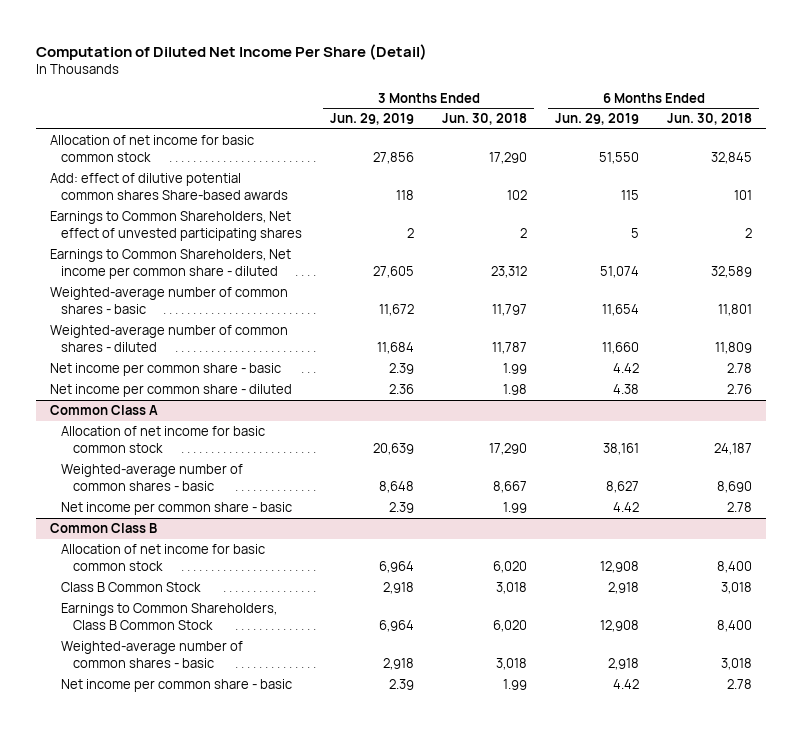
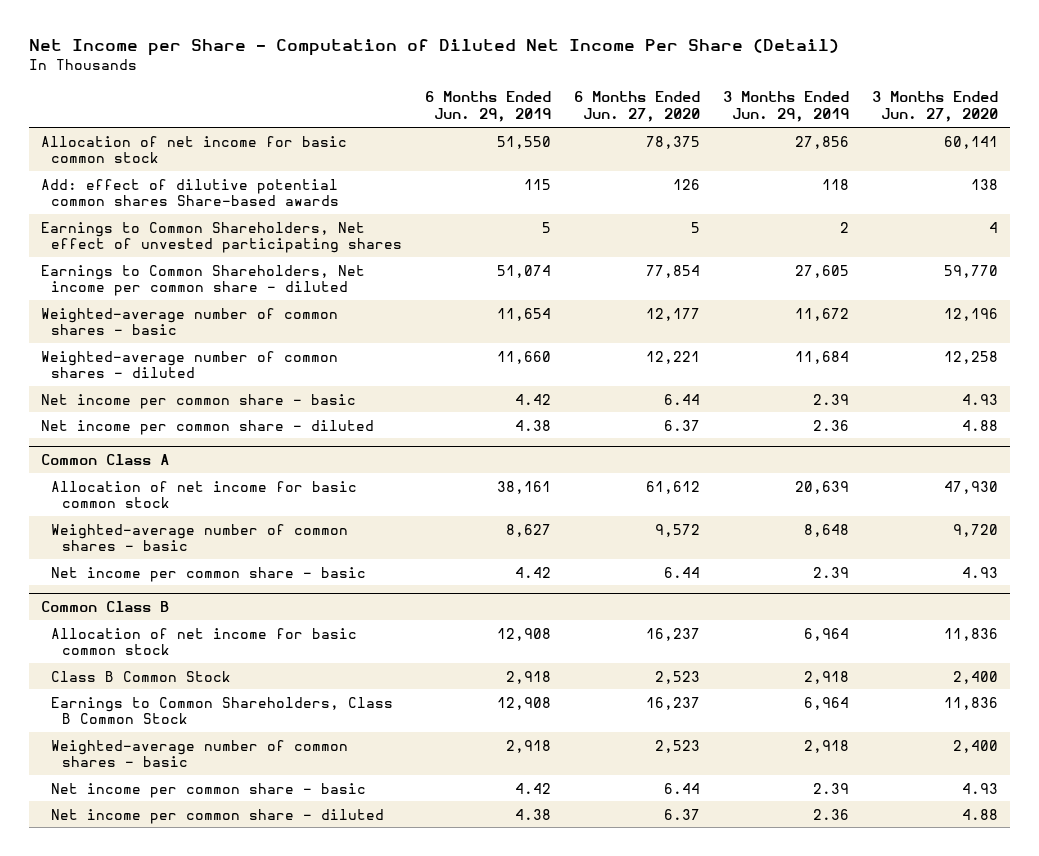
- Computation of Diluted Net Income Per Share (Detail)
+ Net Income per Share - Computation of Diluted Net Income Per Share (Detail)
- | 3 Months Ended Jun. 29, 2019 | 3 Months Ended Jun. 30, 2018 | 6 Months Ended Jun. 29, 2019 | 6 Months Ended Jun. 30, 2018
+ | 6 Months Ended Jun. 29, 2019 | 6 Months Ended Jun. 27, 2020 | 3 Months Ended Jun. 29, 2019 | 3 Months Ended Jun. 27, 2020
@ Common Class B
+ Net income per common share - diluted | 4.38 | 6.37 | 2.36 | 4.88

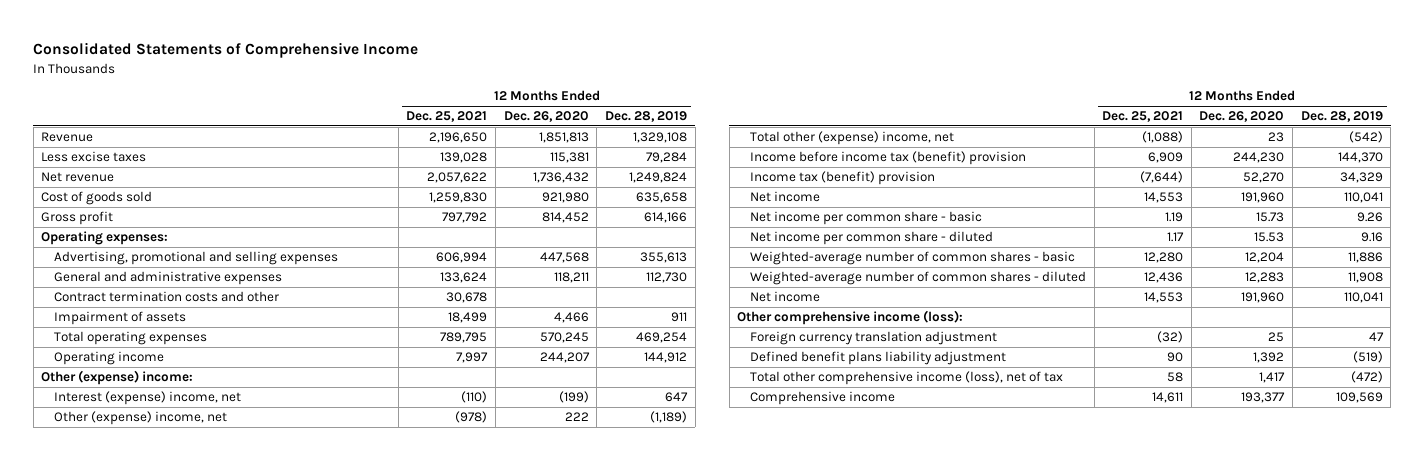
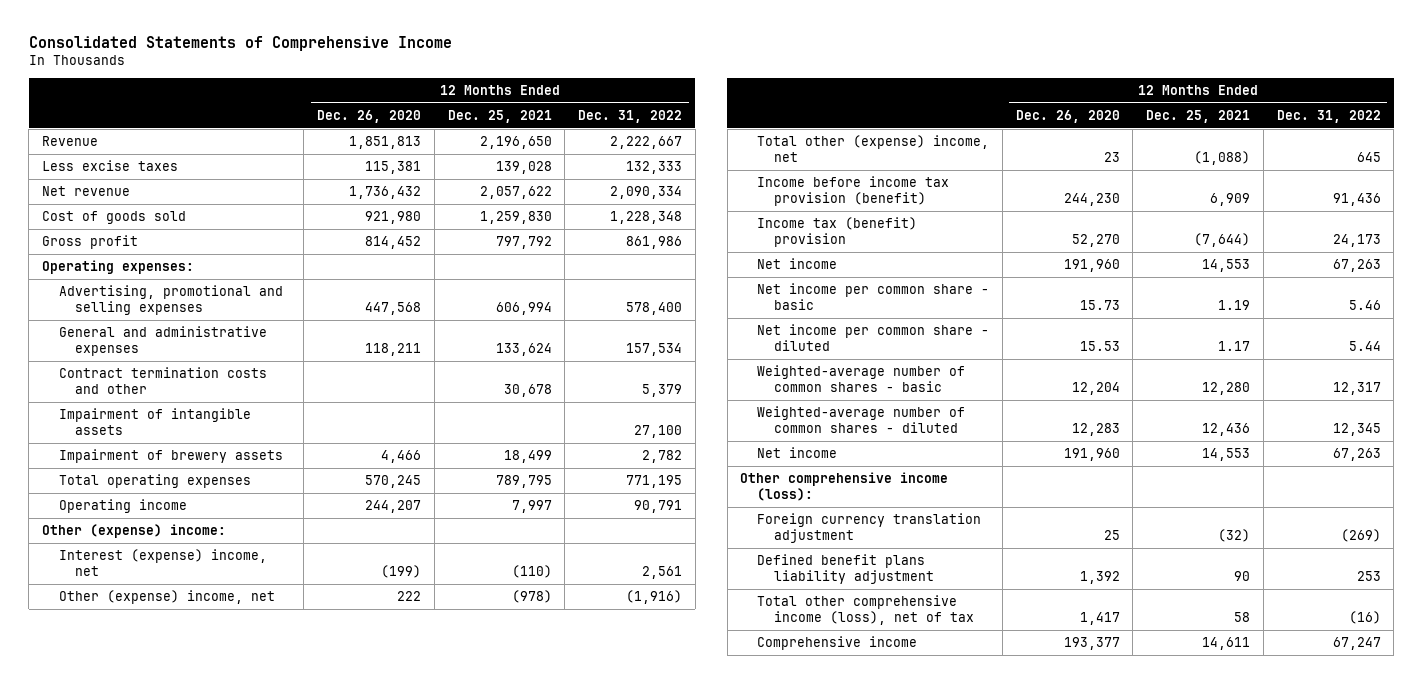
- | 12 Months Ended Dec. 25, 2021 | 12 Months Ended Dec. 26, 2020 | 12 Months Ended Dec. 28, 2019
+ | 12 Months Ended Dec. 26, 2020 | 12 Months Ended Dec. 25, 2021 | 12 Months Ended Dec. 31, 2022
- Impairment of assets | 18,499 | 4,466 | 911
+ Impairment of intangible assets | | | 27,100
+ Impairment of brewery assets | 4,466 | 18,499 | 2,782
- Income before income tax (benefit) provision | 6,909 | 244,230 | 144,370
+ Income before income tax provision (benefit) | 244,230 | 6,909 | 91,436

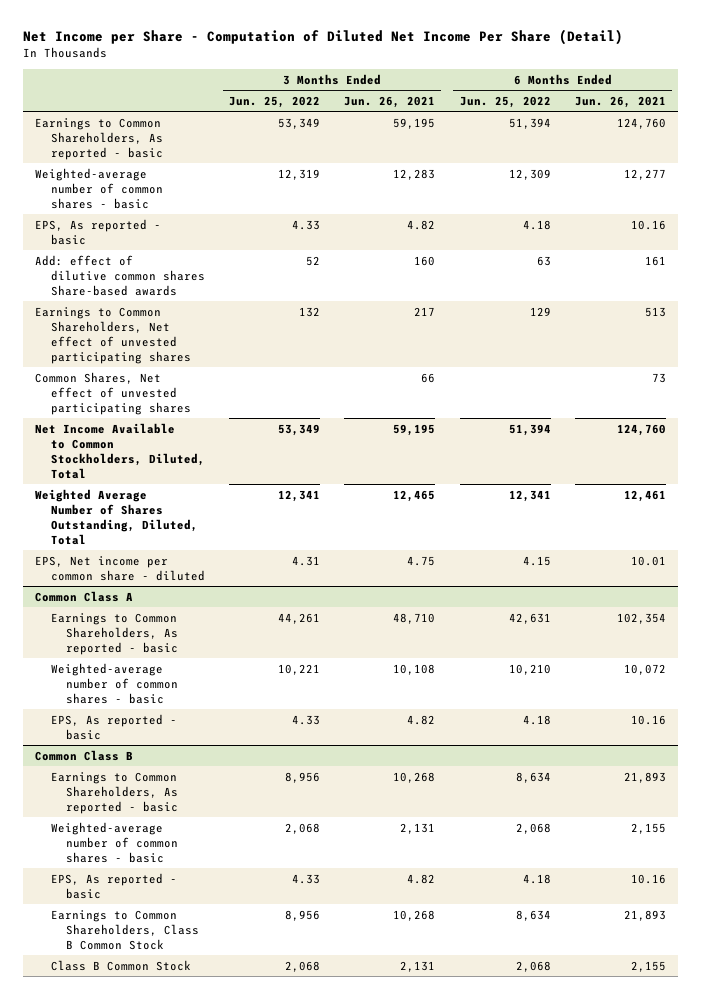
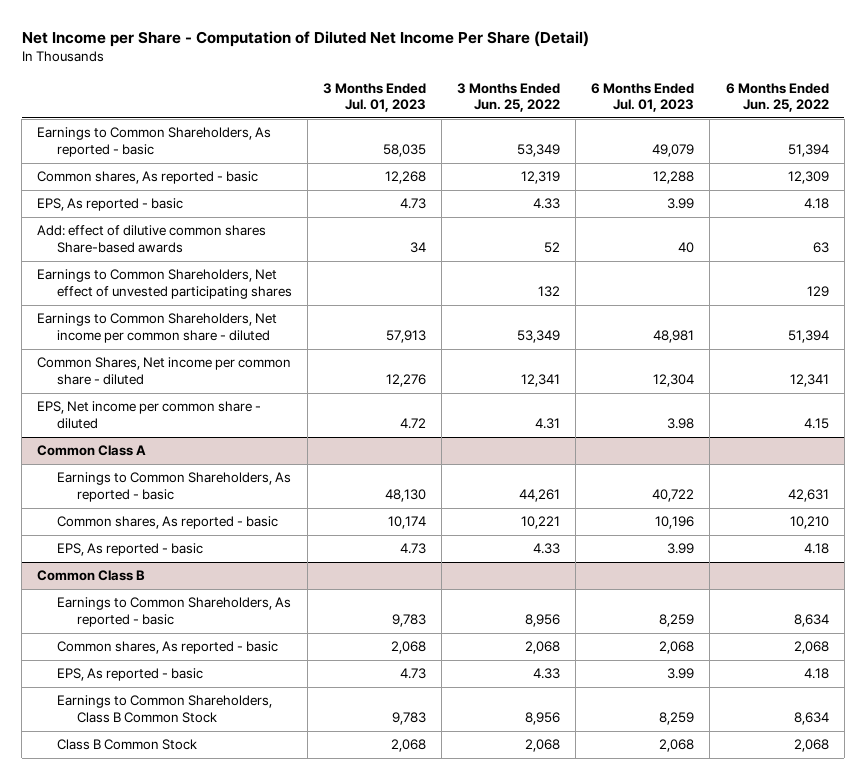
- | 3 Months Ended Jun. 25, 2022 | 3 Months Ended Jun. 26, 2021 | 6 Months Ended Jun. 25, 2022 | 6 Months Ended Jun. 26, 2021
+ | 3 Months Ended Jul. 01, 2023 | 3 Months Ended Jun. 25, 2022 | 6 Months Ended Jul. 01, 2023 | 6 Months Ended Jun. 25, 2022
- Weighted-average number of common shares - basic | 12,319 | 12,283 | 12,309 | 12,277
+ Common shares, As reported - basic | 12,268 | 12,319 | 12,288 | 12,309
- Common Shares, Net effect of unvested participating shares | | 66 | | 73
- Net Income Available to Common Stockholders, Diluted, Total | 53,349 | 59,195 | 51,394 | 124,760
- Weighted Average Number of Shares Outstanding, Diluted, Total | 12,341 | 12,465 | 12,341 | 12,461
+ Earnings to Common Shareholders, Net income per common share - diluted | 57,913 | 53,349 | 48,981 | 51,394
+ Common Shares, Net income per common share - diluted | 12,276 | 12,341 | 12,304 | 12,341
@ Common Class A
- Weighted-average number of common shares - basic | 10,221 | 10,108 | 10,210 | 10,072
+ Common shares, As reported - basic | 10,174 | 10,221 | 10,196 | 10,210
@ Common Class B
- Weighted-average number of common shares - basic | 2,068 | 2,131 | 2,068 | 2,155
+ Common shares, As reported - basic | 2,068 | 2,068 | 2,068 | 2,068

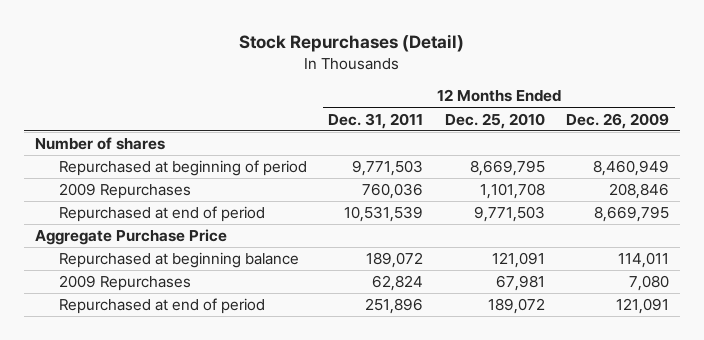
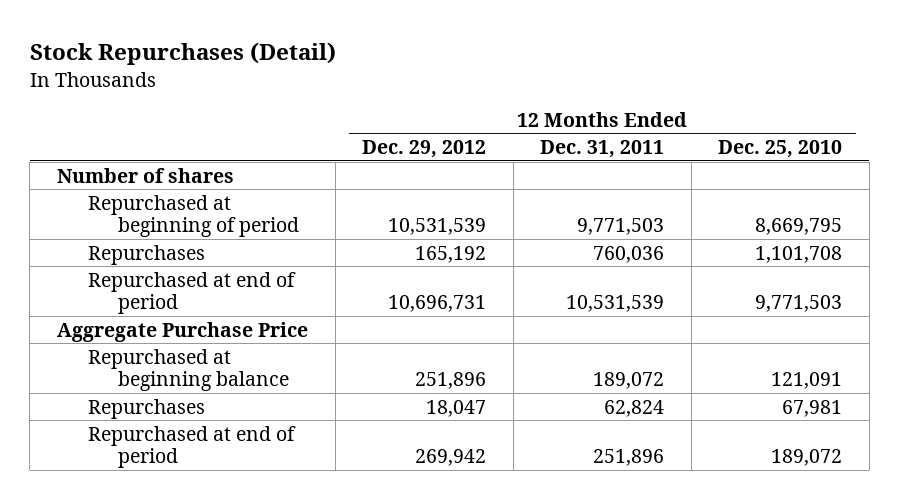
- | 12 Months Ended Dec. 31, 2011 | 12 Months Ended Dec. 25, 2010 | 12 Months Ended Dec. 26, 2009
+ | 12 Months Ended Dec. 29, 2012 | 12 Months Ended Dec. 31, 2011 | 12 Months Ended Dec. 25, 2010
- 2009 Repurchases | 760,036 | 1,101,708 | 208,846
+ Repurchases | 165,192 | 760,036 | 1,101,708
- 2009 Repurchases | 62,824 | 67,981 | 7,080
+ Repurchases | 18,047 | 62,824 | 67,981

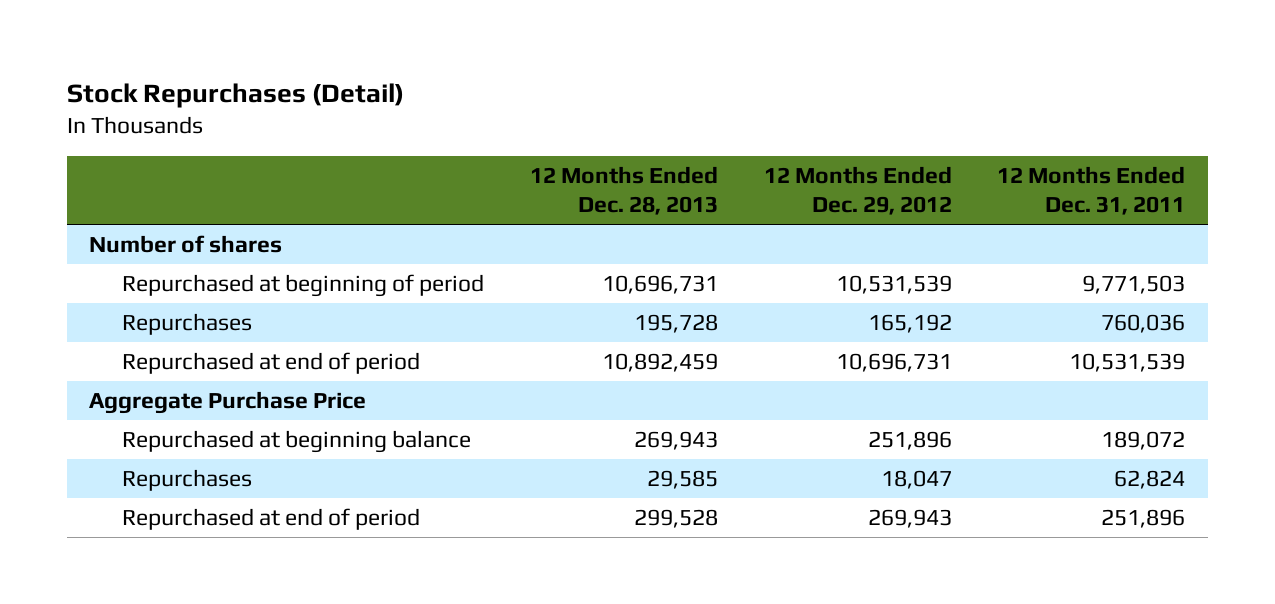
- | 12 Months Ended Dec. 29, 2012 | 12 Months Ended Dec. 31, 2011 | 12 Months Ended Dec. 25, 2010
+ | 12 Months Ended Dec. 28, 2013 | 12 Months Ended Dec. 29, 2012 | 12 Months Ended Dec. 31, 2011
- Repurchased at end of period | 269,942 | 251,896 | 189,072
+ Repurchased at end of period | 299,528 | 269,943 | 251,896

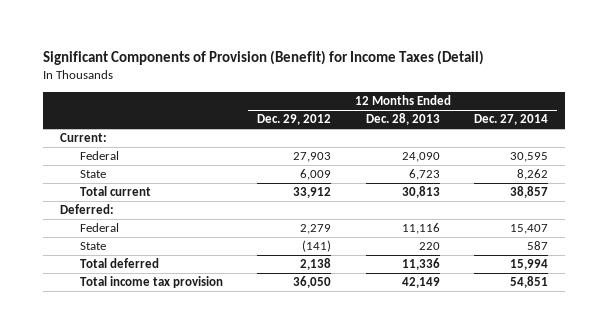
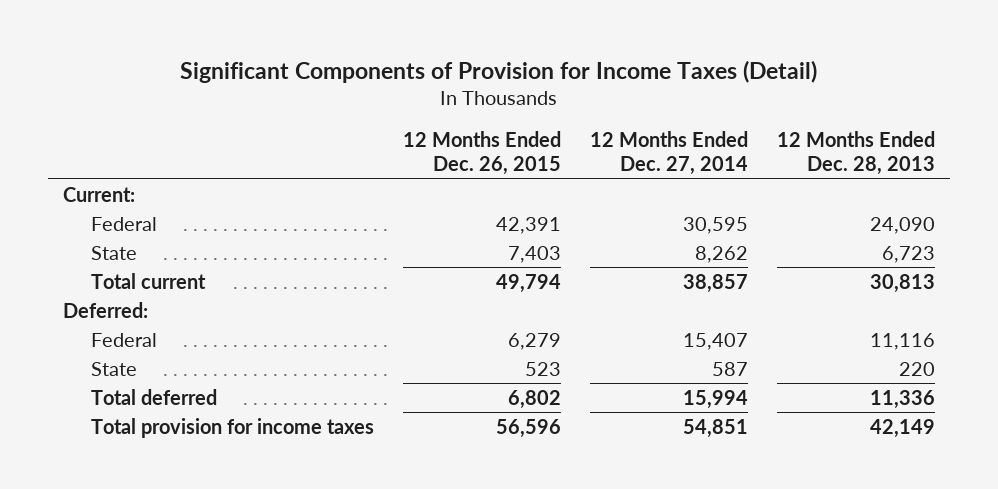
- Significant Components of Provision (Benefit) for Income Taxes (Detail)
+ Significant Components of Provision for Income Taxes (Detail)
- | 12 Months Ended Dec. 29, 2012 | 12 Months Ended Dec. 28, 2013 | 12 Months Ended Dec. 27, 2014
+ | 12 Months Ended Dec. 26, 2015 | 12 Months Ended Dec. 27, 2014 | 12 Months Ended Dec. 28, 2013
- Total income tax provision | 36,050 | 42,149 | 54,851
+ Total provision for income taxes | 56,596 | 54,851 | 42,149

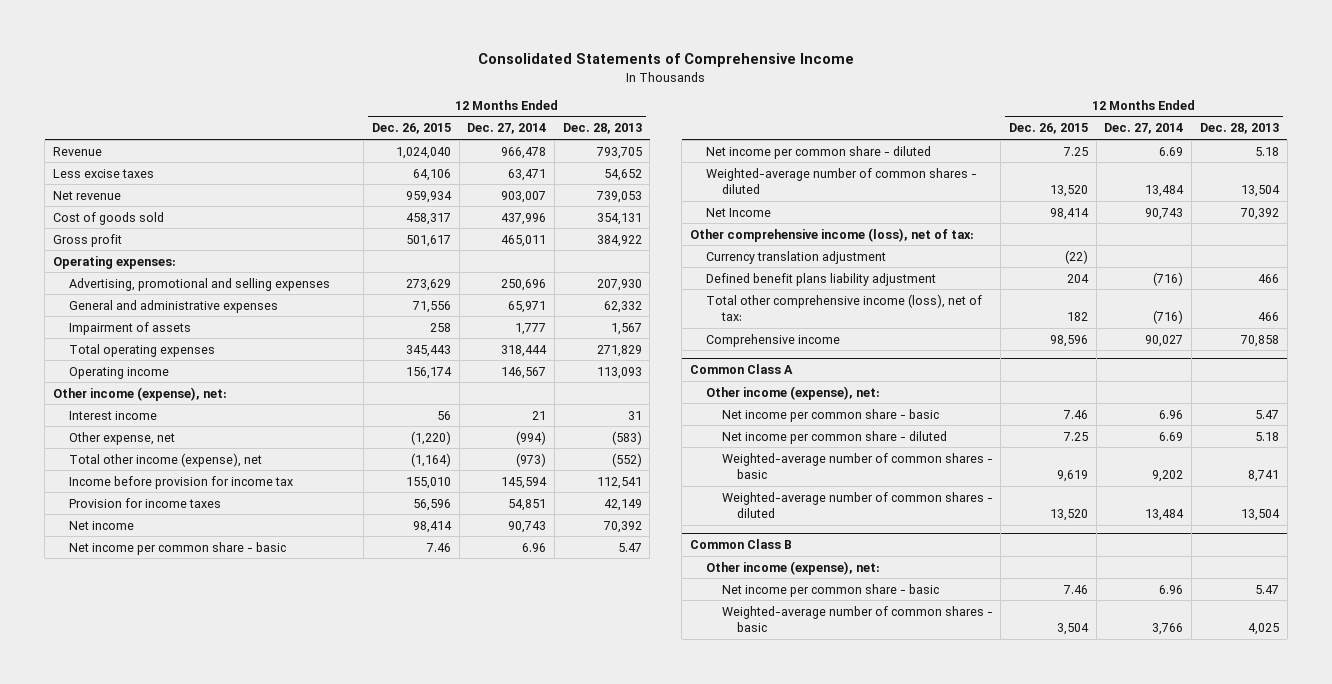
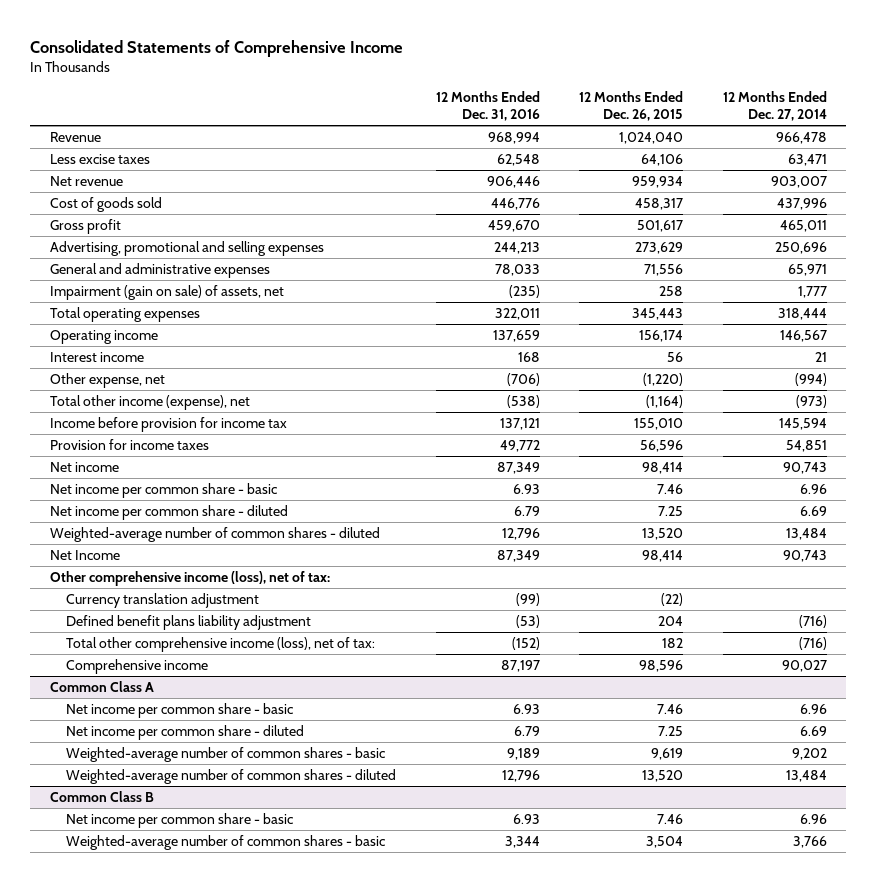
- | 12 Months Ended Dec. 26, 2015 | 12 Months Ended Dec. 27, 2014 | 12 Months Ended Dec. 28, 2013
+ | 12 Months Ended Dec. 31, 2016 | 12 Months Ended Dec. 26, 2015 | 12 Months Ended Dec. 27, 2014
- Operating expenses:
- Impairment of assets | 258 | 1,777 | 1,567
+ Impairment (gain on sale) of assets, net | (235) | 258 | 1,777
- Other income (expense), net:
@ Common Class A
- Other income (expense), net:
@ Common Class B
- Other income (expense), net:

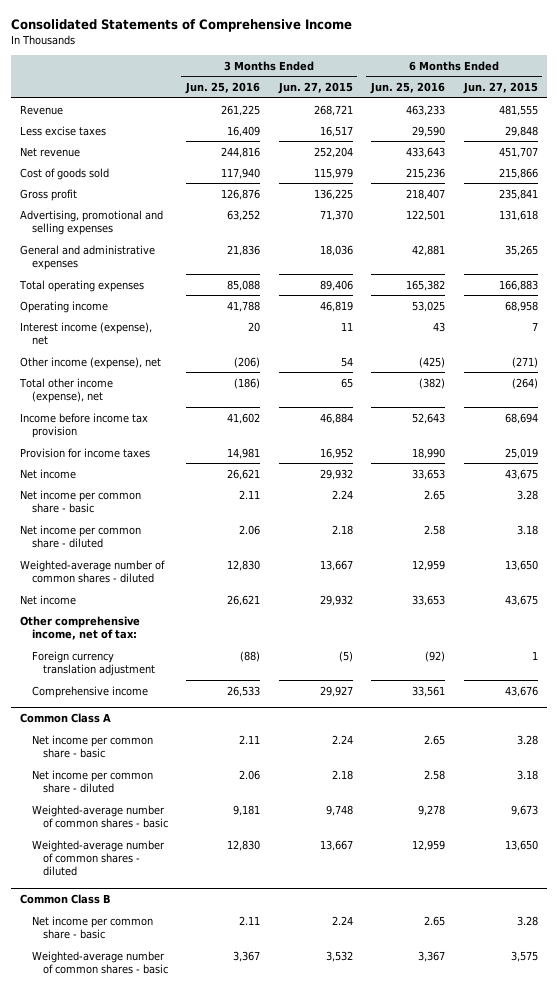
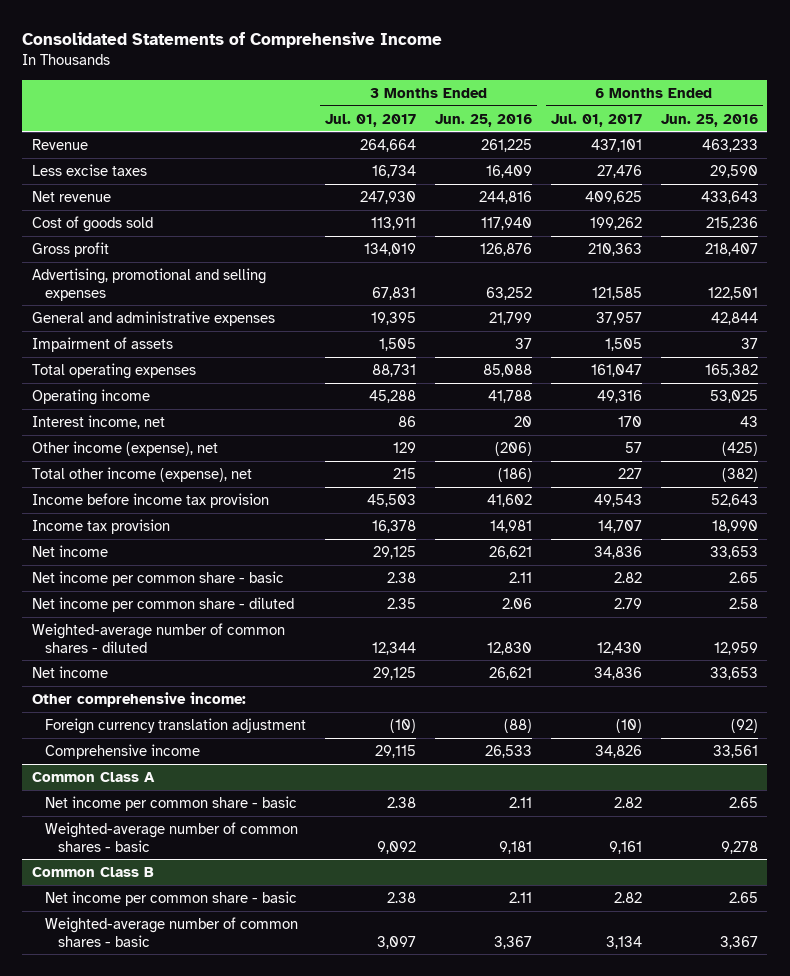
- | 3 Months Ended Jun. 25, 2016 | 3 Months Ended Jun. 27, 2015 | 6 Months Ended Jun. 25, 2016 | 6 Months Ended Jun. 27, 2015
+ | 3 Months Ended Jul. 01, 2017 | 3 Months Ended Jun. 25, 2016 | 6 Months Ended Jul. 01, 2017 | 6 Months Ended Jun. 25, 2016
- General and administrative expenses | 21,836 | 18,036 | 42,881 | 35,265
+ General and administrative expenses | 19,395 | 21,799 | 37,957 | 42,844
+ Impairment of assets | 1,505 | 37 | 1,505 | 37
- Interest income (expense), net | 20 | 11 | 43 | 7
+ Interest income, net | 86 | 20 | 170 | 43
- Provision for income taxes | 14,981 | 16,952 | 18,990 | 25,019
+ Income tax provision | 16,378 | 14,981 | 14,707 | 18,990
- Other comprehensive income, net of tax:
+ Other comprehensive income:
@ Common Class A
- Net income per common share - diluted | 2.06 | 2.18 | 2.58 | 3.18
- Weighted-average number of common shares - diluted | 12,830 | 13,667 | 12,959 | 13,650

